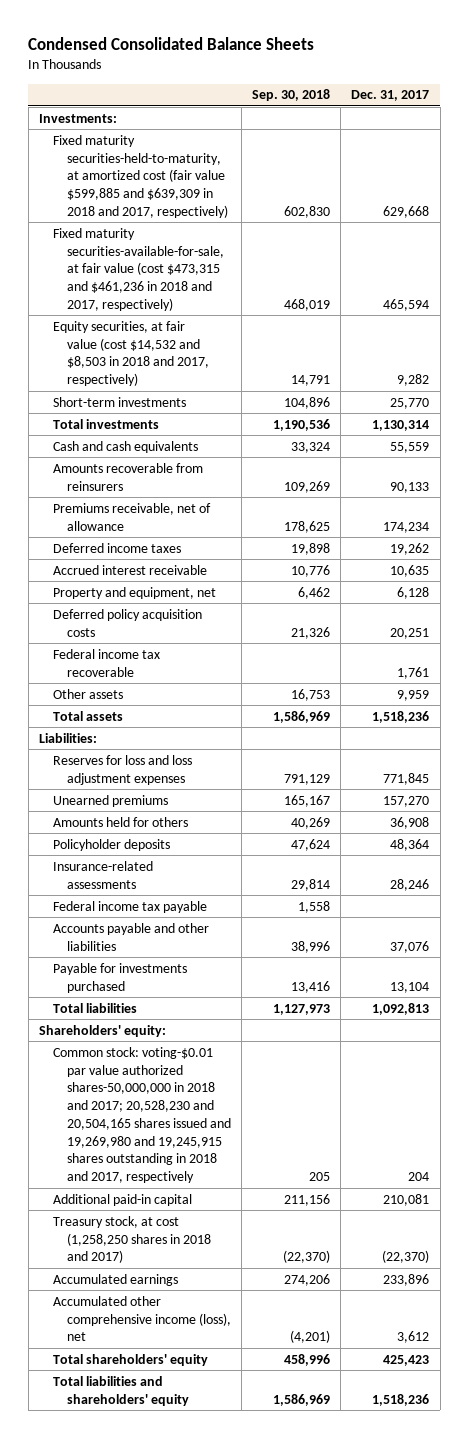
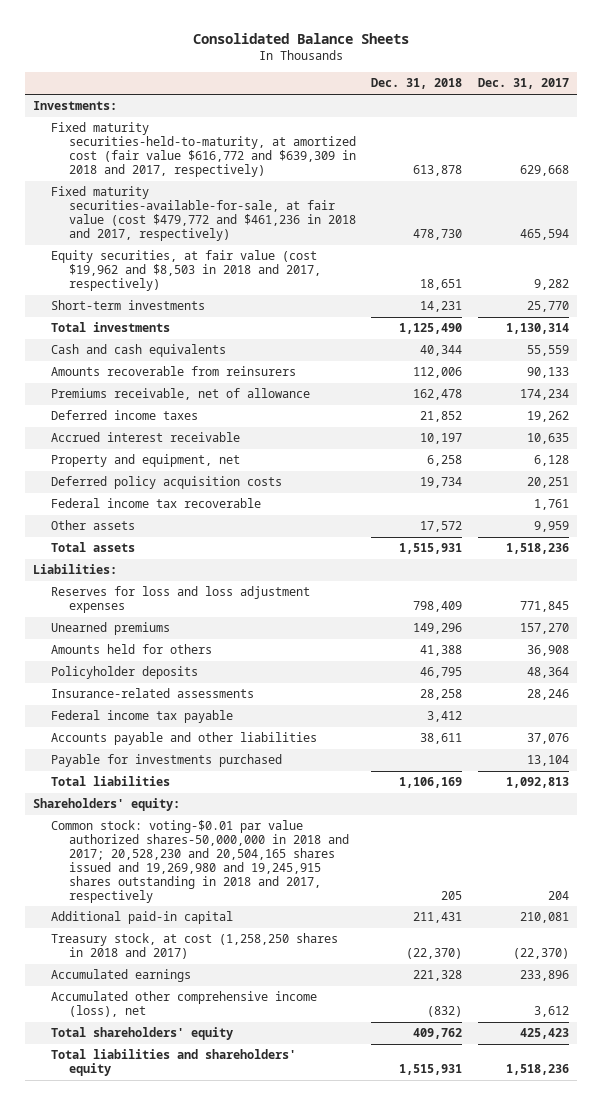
- Condensed Consolidated Balance Sheets
+ Consolidated Balance Sheets
- | Sep. 30, 2018 | Dec. 31, 2017
+ | Dec. 31, 2018 | Dec. 31, 2017
- Fixed maturity securities-held-to-maturity, at amortized cost (fair value $599,885 and $639,309 in 2018 and 2017, respectively) | 602,830 | 629,668
- Fixed maturity securities-available-for-sale, at fair value (cost $473,315 and $461,236 in 2018 and 2017, respectively) | 468,019 | 465,594
- Equity securities, at fair value (cost $14,532 and $8,503 in 2018 and 2017, respectively) | 14,791 | 9,282
+ Fixed maturity securities-held-to-maturity, at amortized cost (fair value $616,772 and $639,309 in 2018 and 2017, respectively) | 613,878 | 629,668
+ Fixed maturity securities-available-for-sale, at fair value (cost $479,772 and $461,236 in 2018 and 2017, respectively) | 478,730 | 465,594
+ Equity securities, at fair value (cost $19,962 and $8,503 in 2018 and 2017, respectively) | 18,651 | 9,282

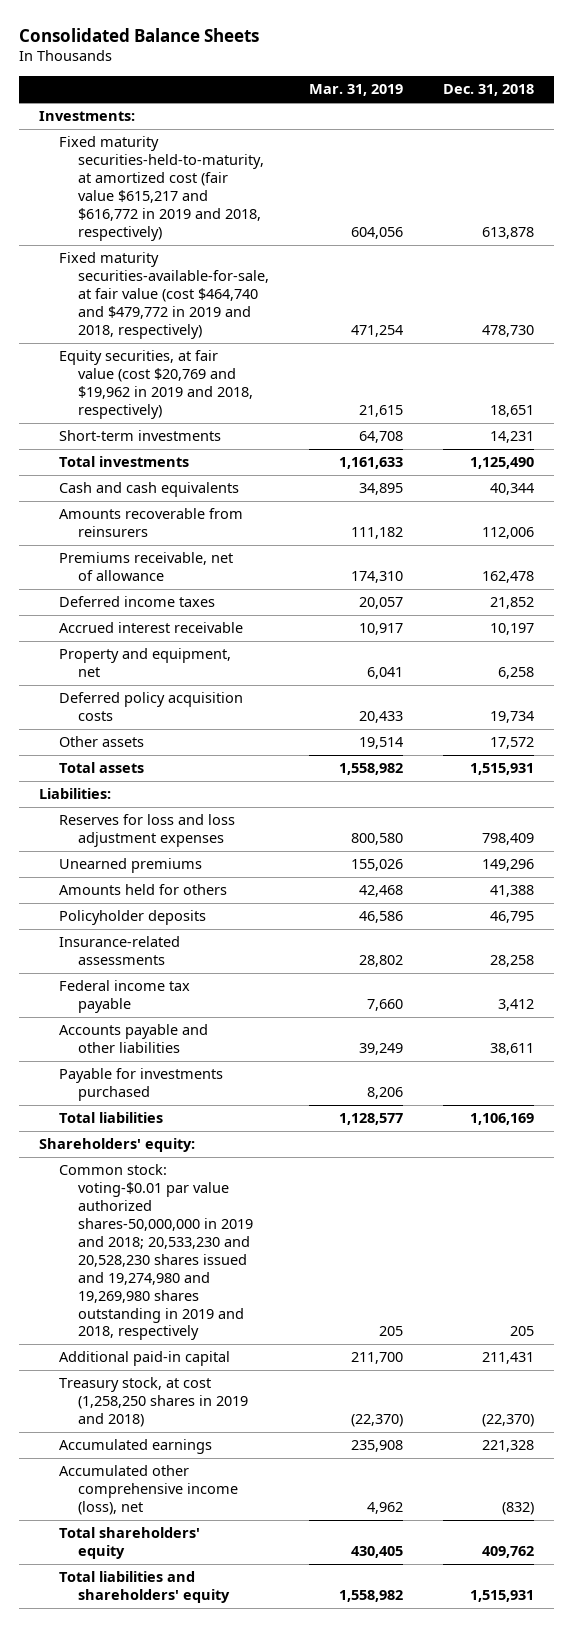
- | Dec. 31, 2018 | Dec. 31, 2017
+ | Mar. 31, 2019 | Dec. 31, 2018
- Fixed maturity securities-held-to-maturity, at amortized cost (fair value $616,772 and $639,309 in 2018 and 2017, respectively) | 613,878 | 629,668
- Fixed maturity securities-available-for-sale, at fair value (cost $479,772 and $461,236 in 2018 and 2017, respectively) | 478,730 | 465,594
- Equity securities, at fair value (cost $19,962 and $8,503 in 2018 and 2017, respectively) | 18,651 | 9,282
+ Fixed maturity securities-held-to-maturity, at amortized cost (fair value $615,217 and $616,772 in 2019 and 2018, respectively) | 604,056 | 613,878
+ Fixed maturity securities-available-for-sale, at fair value (cost $464,740 and $479,772 in 2019 and 2018, respectively) | 471,254 | 478,730
+ Equity securities, at fair value (cost $20,769 and $19,962 in 2019 and 2018, respectively) | 21,615 | 18,651
- Federal income tax recoverable | | 1,761
- Common stock: voting-$0.01 par value authorized shares-50,000,000 in 2018 and 2017; 20,528,230 and 20,504,165 shares issued and 19,269,980 and 19,245,915 shares outstanding in 2018 and 2017, respectively | 205 | 204
+ Common stock: voting-$0.01 par value authorized shares-50,000,000 in 2019 and 2018; 20,533,230 and 20,528,230 shares issued and 19,274,980 and 19,269,980 shares outstanding in 2019 and 2018, respectively | 205 | 205
- Treasury stock, at cost (1,258,250 shares in 2018 and 2017) | (22,370) | (22,370)
+ Treasury stock, at cost (1,258,250 shares in 2019 and 2018) | (22,370) | (22,370)

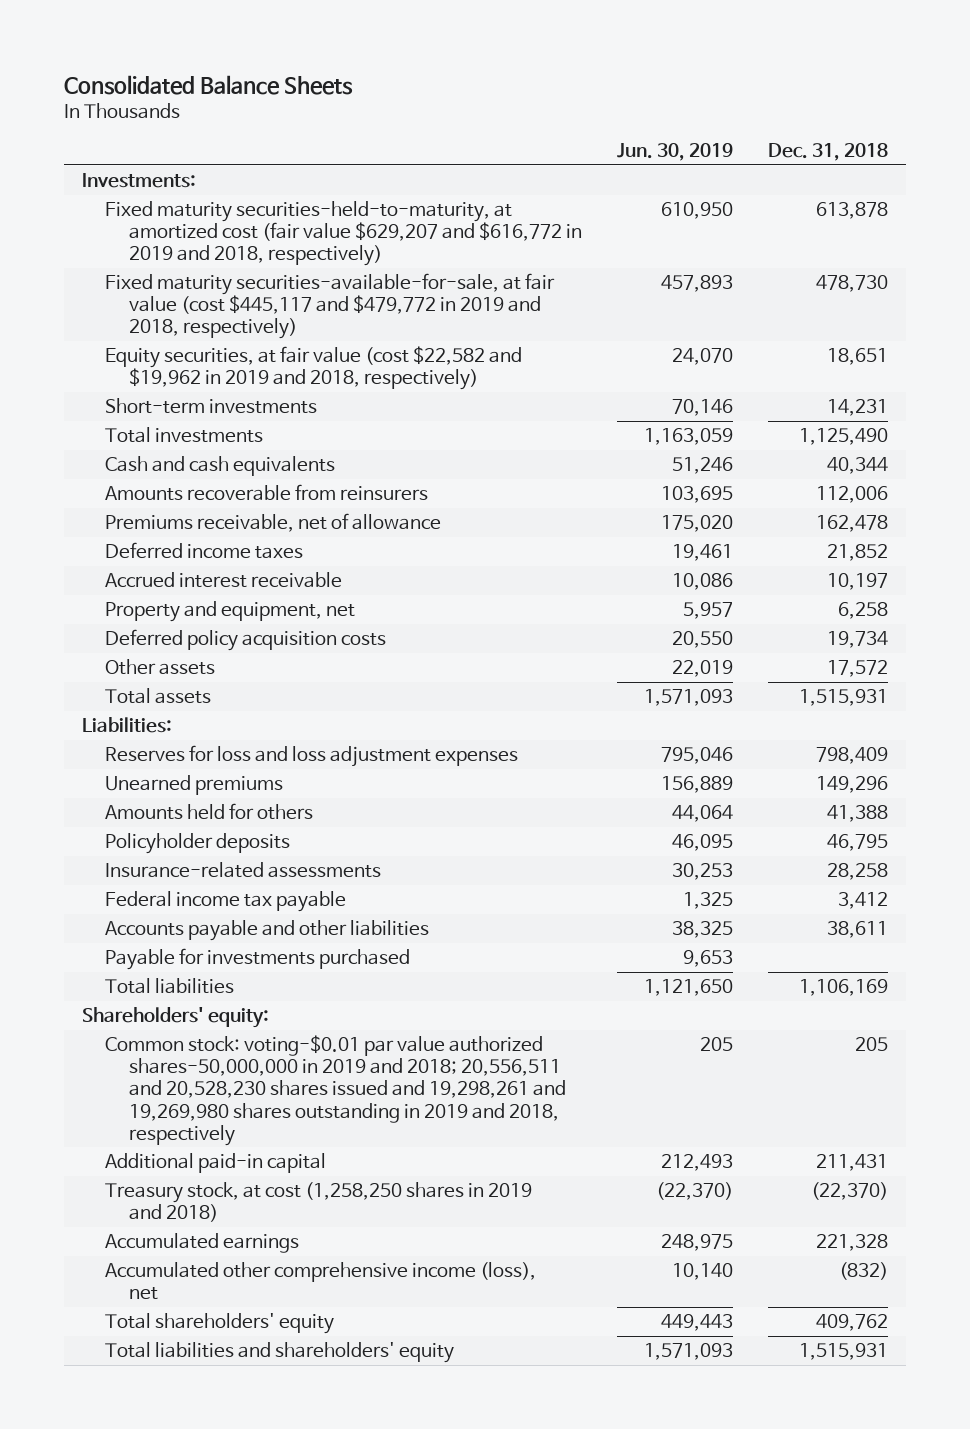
- | Mar. 31, 2019 | Dec. 31, 2018
+ | Jun. 30, 2019 | Dec. 31, 2018
- Fixed maturity securities-held-to-maturity, at amortized cost (fair value $615,217 and $616,772 in 2019 and 2018, respectively) | 604,056 | 613,878
- Fixed maturity securities-available-for-sale, at fair value (cost $464,740 and $479,772 in 2019 and 2018, respectively) | 471,254 | 478,730
- Equity securities, at fair value (cost $20,769 and $19,962 in 2019 and 2018, respectively) | 21,615 | 18,651
+ Fixed maturity securities-held-to-maturity, at amortized cost (fair value $629,207 and $616,772 in 2019 and 2018, respectively) | 610,950 | 613,878
+ Fixed maturity securities-available-for-sale, at fair value (cost $445,117 and $479,772 in 2019 and 2018, respectively) | 457,893 | 478,730
+ Equity securities, at fair value (cost $22,582 and $19,962 in 2019 and 2018, respectively) | 24,070 | 18,651
- Common stock: voting-$0.01 par value authorized shares-50,000,000 in 2019 and 2018; 20,533,230 and 20,528,230 shares issued and 19,274,980 and 19,269,980 shares outstanding in 2019 and 2018, respectively | 205 | 205
+ Common stock: voting-$0.01 par value authorized shares-50,000,000 in 2019 and 2018; 20,556,511 and 20,528,230 shares issued and 19,298,261 and 19,269,980 shares outstanding in 2019 and 2018, respectively | 205 | 205

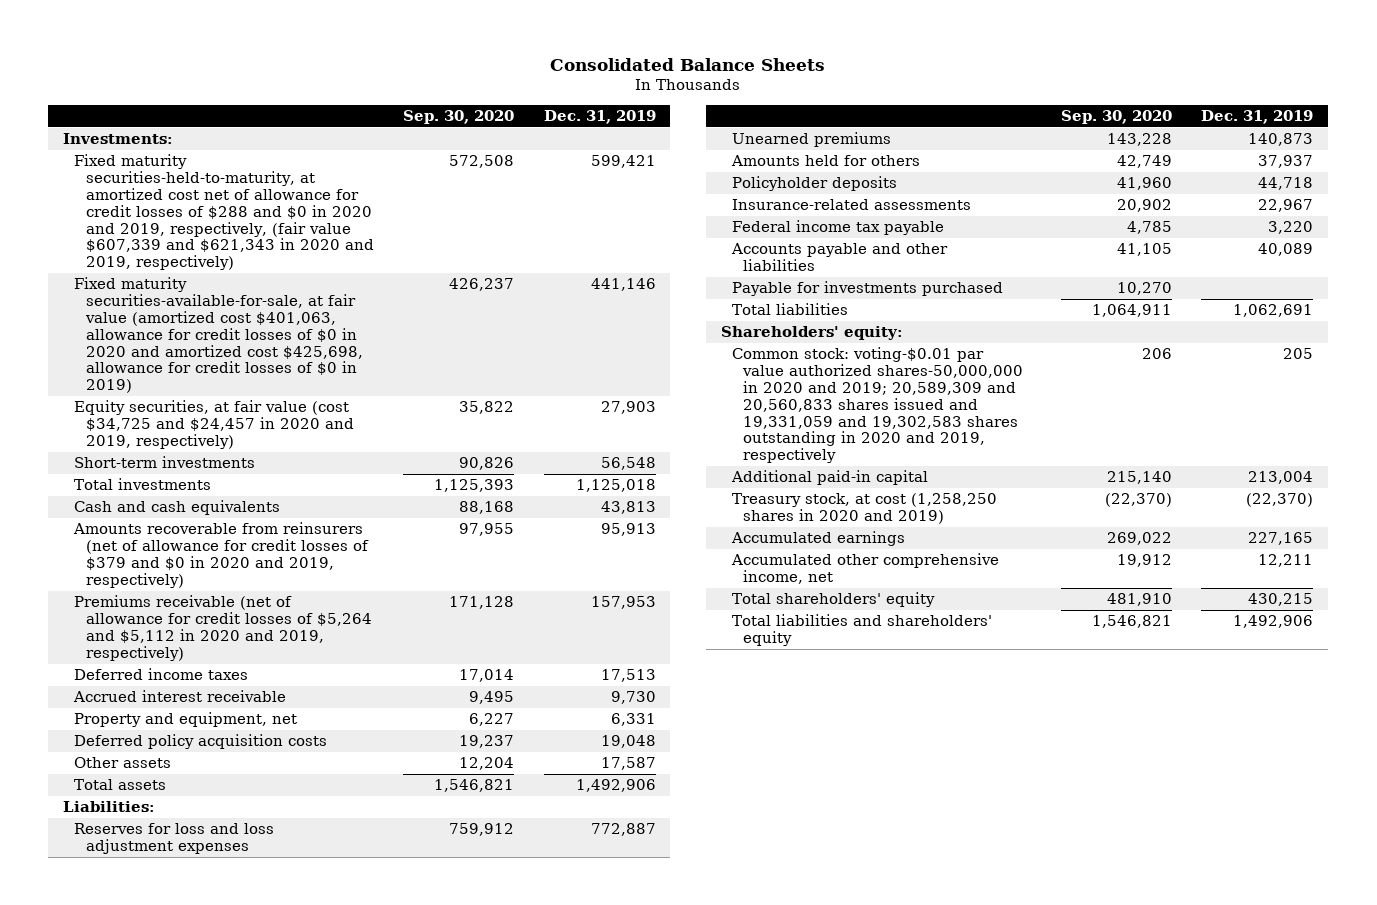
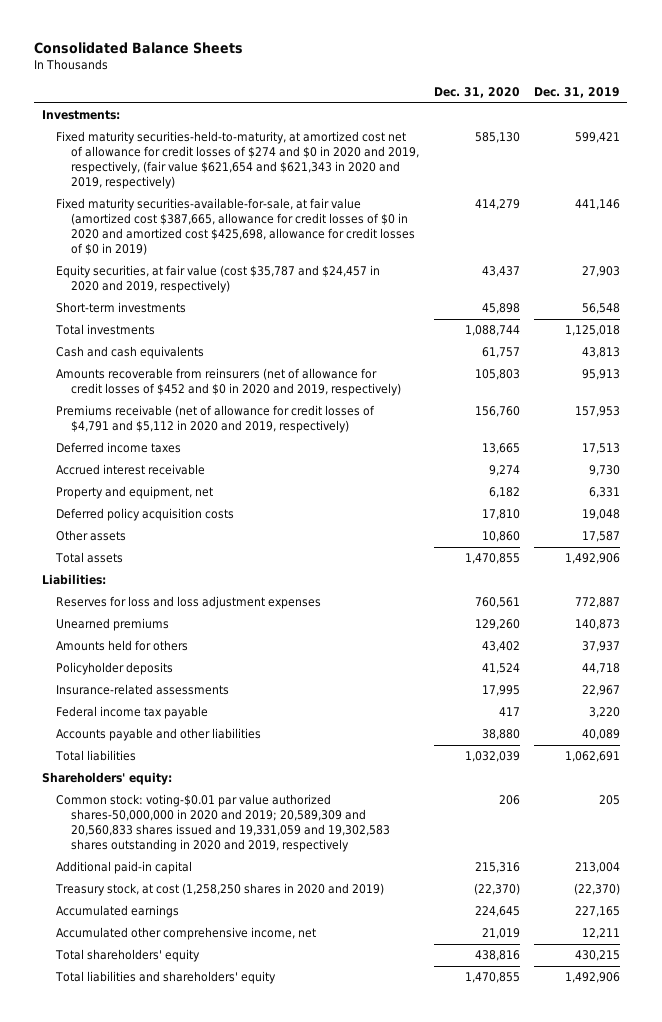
- | Sep. 30, 2020 | Dec. 31, 2019
+ | Dec. 31, 2020 | Dec. 31, 2019
- Fixed maturity securities-held-to-maturity, at amortized cost net of allowance for credit losses of $288 and $0 in 2020 and 2019, respectively, (fair value $607,339 and $621,343 in 2020 and 2019, respectively) | 572,508 | 599,421
- Fixed maturity securities-available-for-sale, at fair value (amortized cost $401,063, allowance for credit losses of $0 in 2020 and amortized cost $425,698, allowance for credit losses of $0 in 2019) | 426,237 | 441,146
- Equity securities, at fair value (cost $34,725 and $24,457 in 2020 and 2019, respectively) | 35,822 | 27,903
+ Fixed maturity securities-held-to-maturity, at amortized cost net of allowance for credit losses of $274 and $0 in 2020 and 2019, respectively, (fair value $621,654 and $621,343 in 2020 and 2019, respectively) | 585,130 | 599,421
+ Fixed maturity securities-available-for-sale, at fair value (amortized cost $387,665, allowance for credit losses of $0 in 2020 and amortized cost $425,698, allowance for credit losses of $0 in 2019) | 414,279 | 441,146
+ Equity securities, at fair value (cost $35,787 and $24,457 in 2020 and 2019, respectively) | 43,437 | 27,903
- Amounts recoverable from reinsurers (net of allowance for credit losses of $379 and $0 in 2020 and 2019, respectively) | 97,955 | 95,913
- Premiums receivable (net of allowance for credit losses of $5,264 and $5,112 in 2020 and 2019, respectively) | 171,128 | 157,953
+ Amounts recoverable from reinsurers (net of allowance for credit losses of $452 and $0 in 2020 and 2019, respectively) | 105,803 | 95,913
+ Premiums receivable (net of allowance for credit losses of $4,791 and $5,112 in 2020 and 2019, respectively) | 156,760 | 157,953
- Payable for investments purchased | 10,270 |

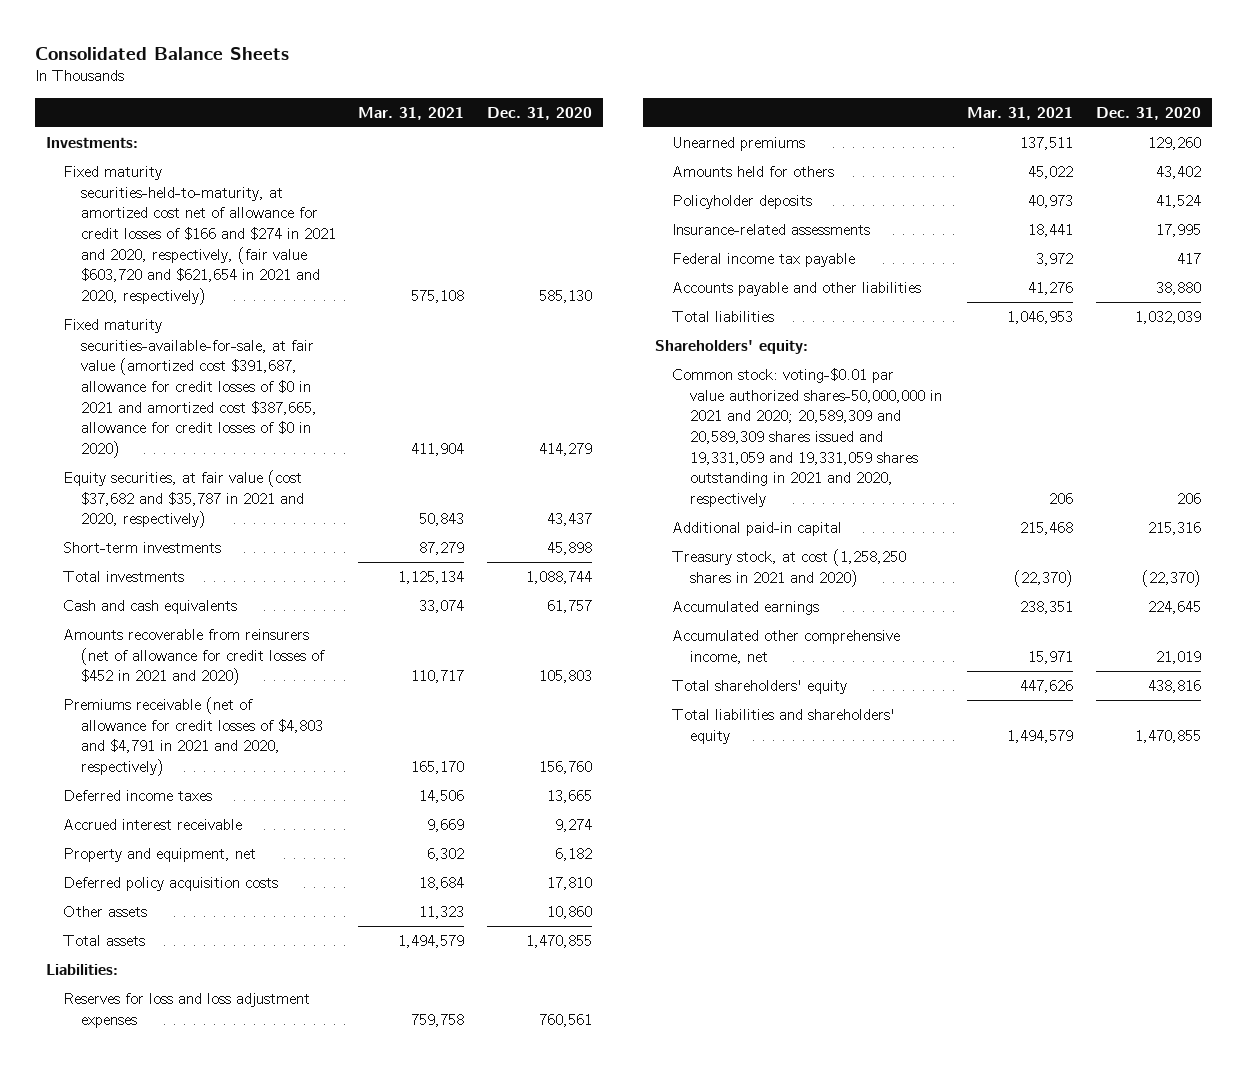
- | Dec. 31, 2020 | Dec. 31, 2019
+ | Mar. 31, 2021 | Dec. 31, 2020
- Fixed maturity securities-held-to-maturity, at amortized cost net of allowance for credit losses of $274 and $0 in 2020 and 2019, respectively, (fair value $621,654 and $621,343 in 2020 and 2019, respectively) | 585,130 | 599,421
- Fixed maturity securities-available-for-sale, at fair value (amortized cost $387,665, allowance for credit losses of $0 in 2020 and amortized cost $425,698, allowance for credit losses of $0 in 2019) | 414,279 | 441,146
- Equity securities, at fair value (cost $35,787 and $24,457 in 2020 and 2019, respectively) | 43,437 | 27,903
+ Fixed maturity securities-held-to-maturity, at amortized cost net of allowance for credit losses of $166 and $274 in 2021 and 2020, respectively, (fair value $603,720 and $621,654 in 2021 and 2020, respectively) | 575,108 | 585,130
+ Fixed maturity securities-available-for-sale, at fair value (amortized cost $391,687, allowance for credit losses of $0 in 2021 and amortized cost $387,665, allowance for credit losses of $0 in 2020) | 411,904 | 414,279
+ Equity securities, at fair value (cost $37,682 and $35,787 in 2021 and 2020, respectively) | 50,843 | 43,437
- Amounts recoverable from reinsurers (net of allowance for credit losses of $452 and $0 in 2020 and 2019, respectively) | 105,803 | 95,913
- Premiums receivable (net of allowance for credit losses of $4,791 and $5,112 in 2020 and 2019, respectively) | 156,760 | 157,953
+ Amounts recoverable from reinsurers (net of allowance for credit losses of $452 in 2021 and 2020) | 110,717 | 105,803
+ Premiums receivable (net of allowance for credit losses of $4,803 and $4,791 in 2021 and 2020, respectively) | 165,170 | 156,760
- Common stock: voting-$0.01 par value authorized shares-50,000,000 in 2020 and 2019; 20,589,309 and 20,560,833 shares issued and 19,331,059 and 19,302,583 shares outstanding in 2020 and 2019, respectively | 206 | 205
+ Common stock: voting-$0.01 par value authorized shares-50,000,000 in 2021 and 2020; 20,589,309 and 20,589,309 shares issued and 19,331,059 and 19,331,059 shares outstanding in 2021 and 2020, respectively | 206 | 206
- Treasury stock, at cost (1,258,250 shares in 2020 and 2019) | (22,370) | (22,370)
+ Treasury stock, at cost (1,258,250 shares in 2021 and 2020) | (22,370) | (22,370)

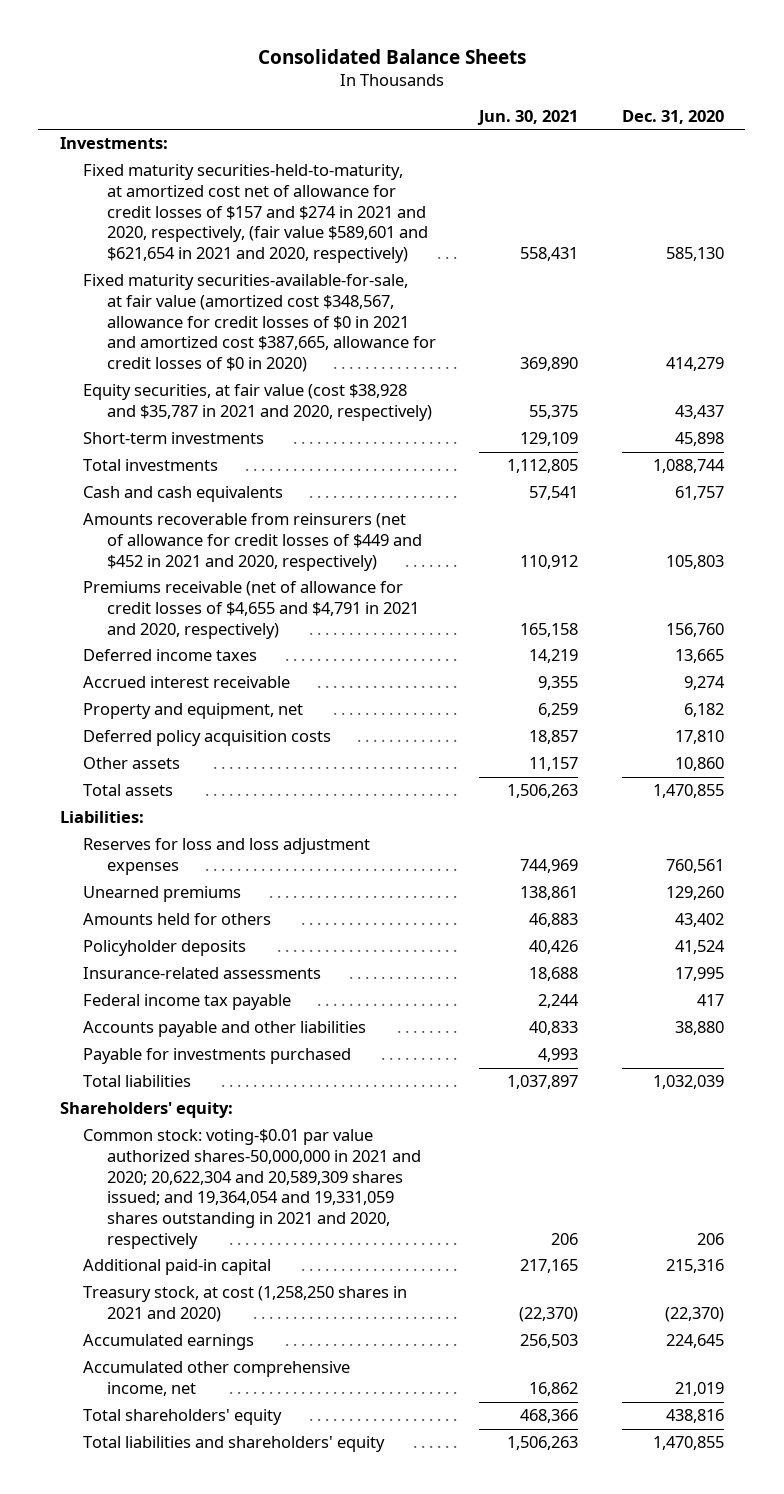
- | Mar. 31, 2021 | Dec. 31, 2020
+ | Jun. 30, 2021 | Dec. 31, 2020
- Fixed maturity securities-held-to-maturity, at amortized cost net of allowance for credit losses of $166 and $274 in 2021 and 2020, respectively, (fair value $603,720 and $621,654 in 2021 and 2020, respectively) | 575,108 | 585,130
- Fixed maturity securities-available-for-sale, at fair value (amortized cost $391,687, allowance for credit losses of $0 in 2021 and amortized cost $387,665, allowance for credit losses of $0 in 2020) | 411,904 | 414,279
- Equity securities, at fair value (cost $37,682 and $35,787 in 2021 and 2020, respectively) | 50,843 | 43,437
+ Fixed maturity securities-held-to-maturity, at amortized cost net of allowance for credit losses of $157 and $274 in 2021 and 2020, respectively, (fair value $589,601 and $621,654 in 2021 and 2020, respectively) | 558,431 | 585,130
+ Fixed maturity securities-available-for-sale, at fair value (amortized cost $348,567, allowance for credit losses of $0 in 2021 and amortized cost $387,665, allowance for credit losses of $0 in 2020) | 369,890 | 414,279
+ Equity securities, at fair value (cost $38,928 and $35,787 in 2021 and 2020, respectively) | 55,375 | 43,437
- Amounts recoverable from reinsurers (net of allowance for credit losses of $452 in 2021 and 2020) | 110,717 | 105,803
- Premiums receivable (net of allowance for credit losses of $4,803 and $4,791 in 2021 and 2020, respectively) | 165,170 | 156,760
+ Amounts recoverable from reinsurers (net of allowance for credit losses of $449 and $452 in 2021 and 2020, respectively) | 110,912 | 105,803
+ Premiums receivable (net of allowance for credit losses of $4,655 and $4,791 in 2021 and 2020, respectively) | 165,158 | 156,760
+ Payable for investments purchased | 4,993 |
- Common stock: voting-$0.01 par value authorized shares-50,000,000 in 2021 and 2020; 20,589,309 and 20,589,309 shares issued and 19,331,059 and 19,331,059 shares outstanding in 2021 and 2020, respectively | 206 | 206
+ Common stock: voting-$0.01 par value authorized shares-50,000,000 in 2021 and 2020; 20,622,304 and 20,589,309 shares issued; and 19,364,054 and 19,331,059 shares outstanding in 2021 and 2020, respectively | 206 | 206

